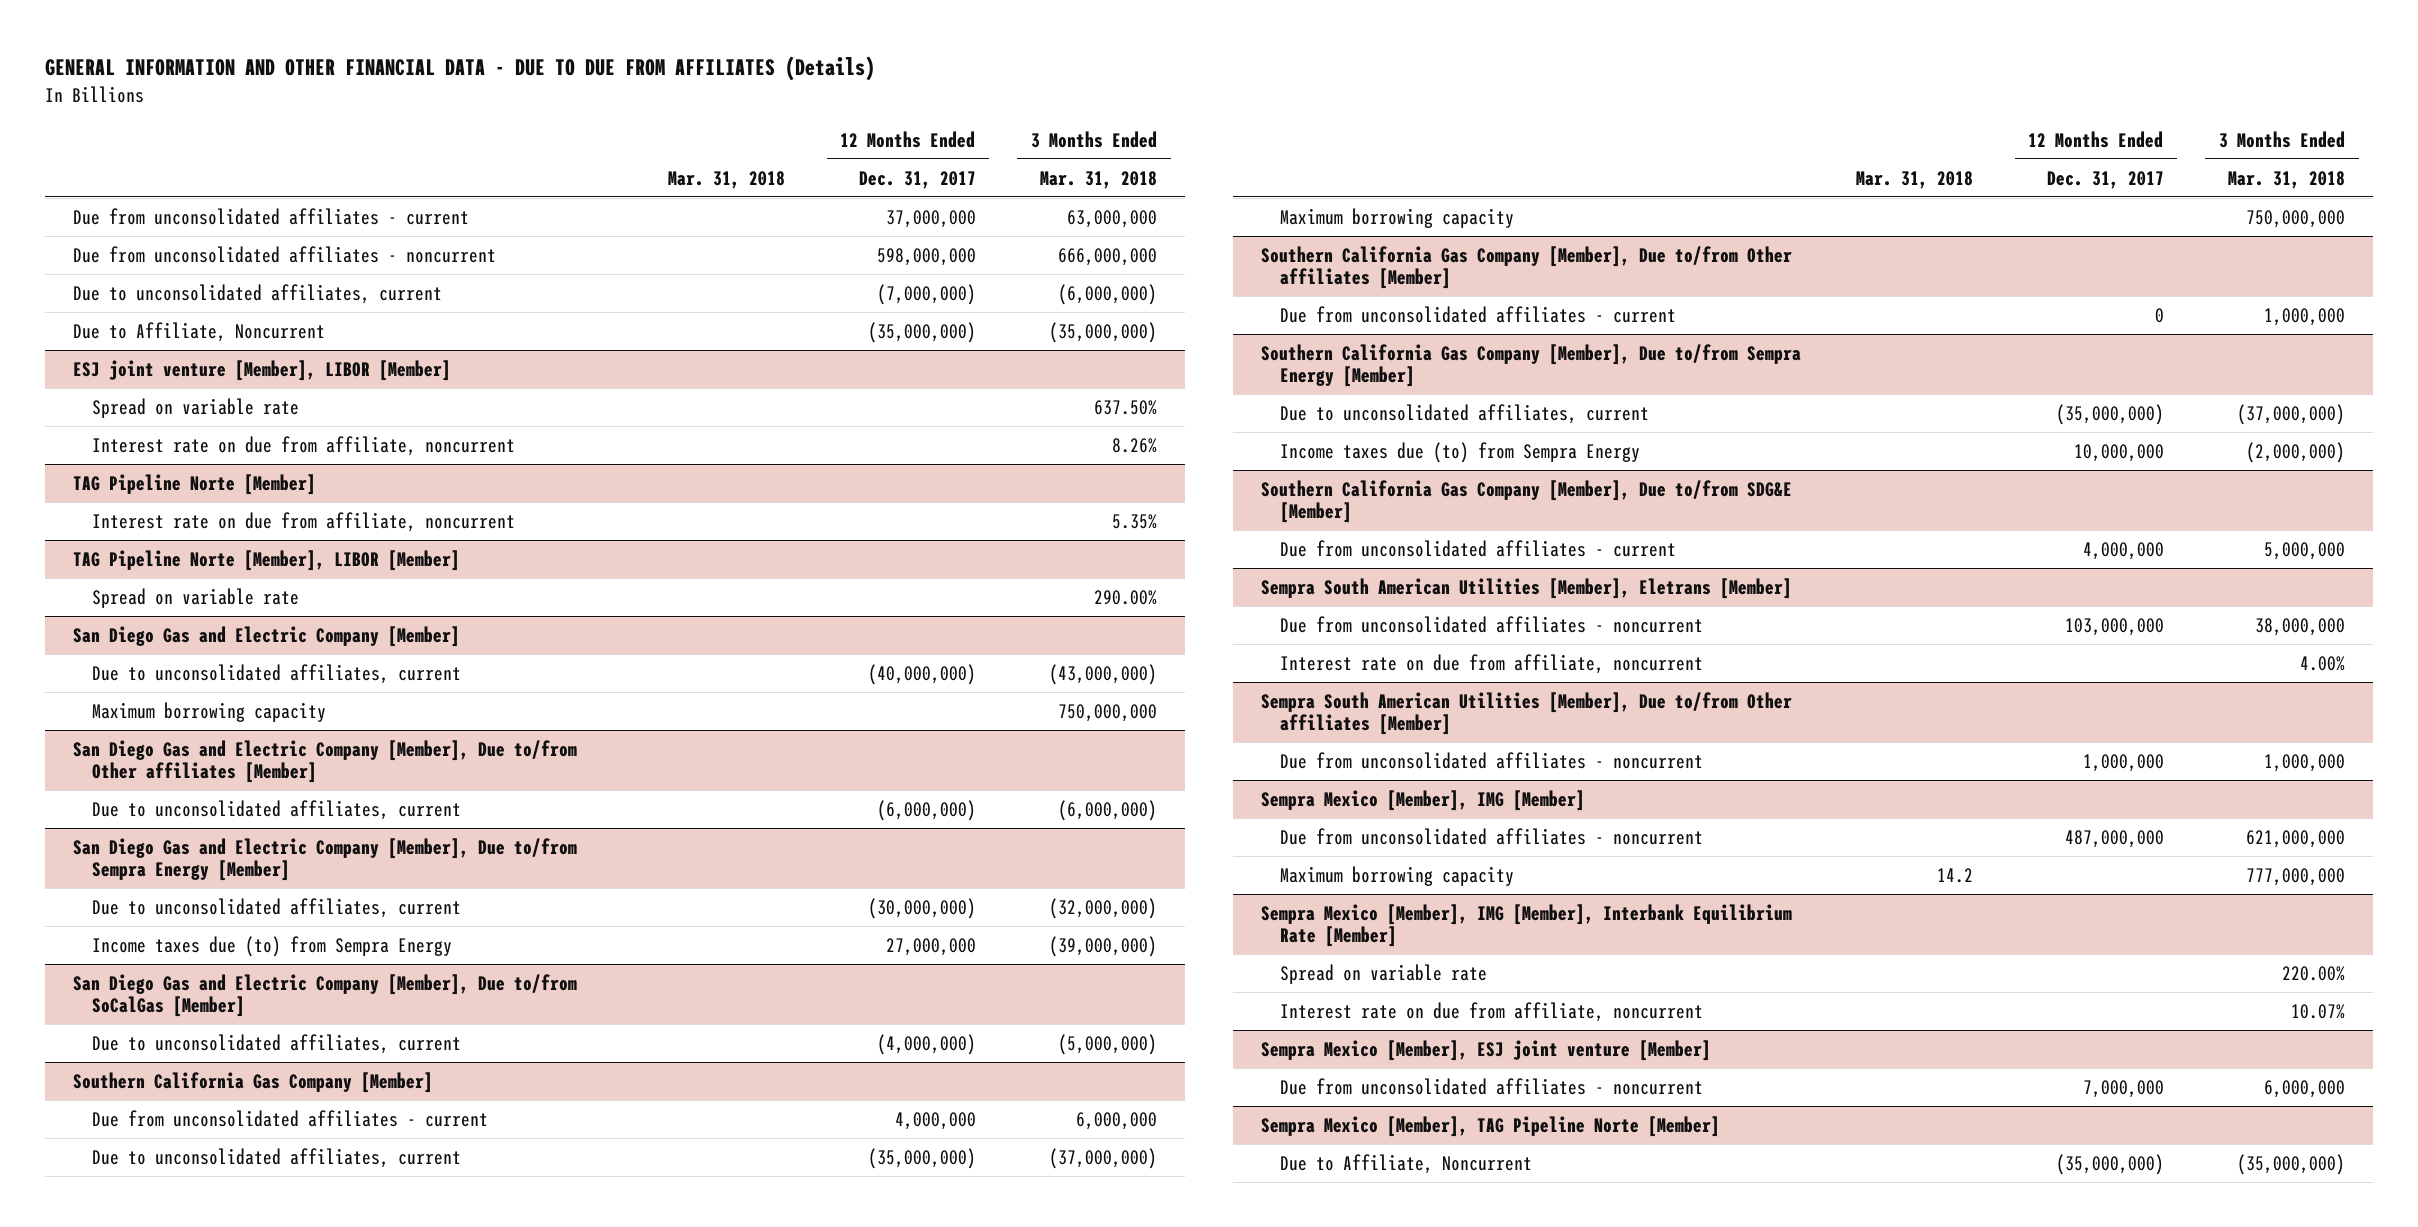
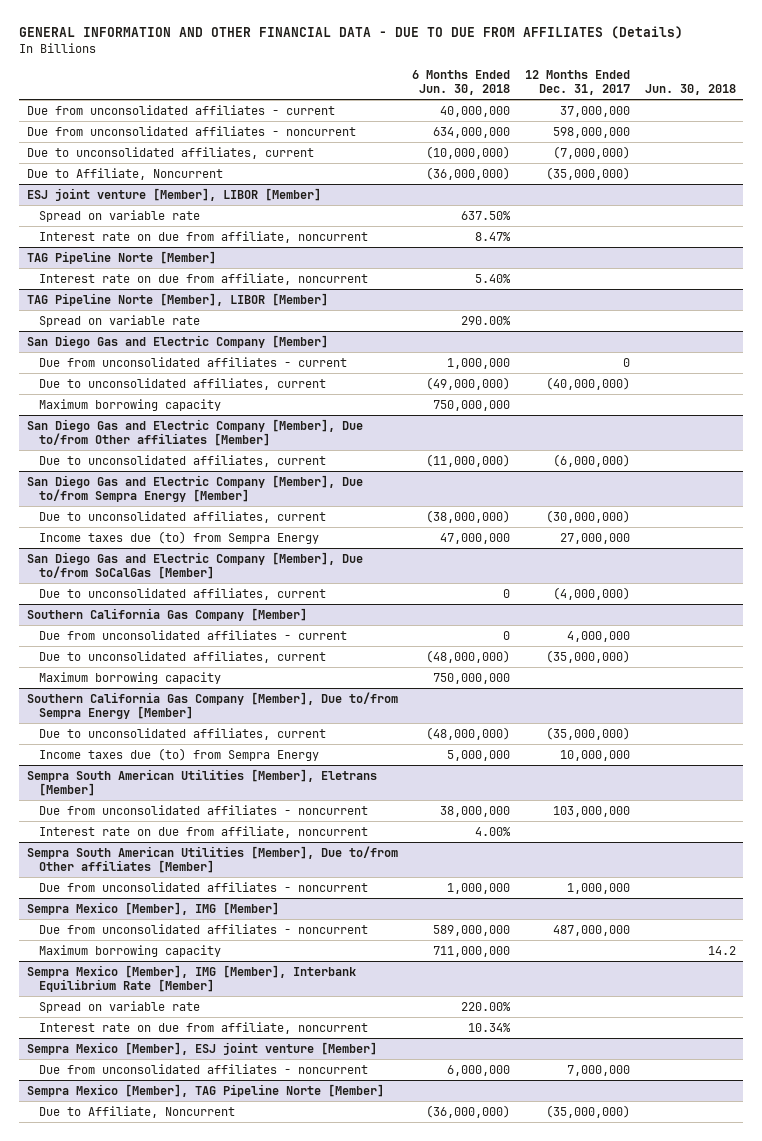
- | Mar. 31, 2018 | 12 Months Ended Dec. 31, 2017 | 3 Months Ended Mar. 31, 2018
+ | 6 Months Ended Jun. 30, 2018 | 12 Months Ended Dec. 31, 2017 | Jun. 30, 2018
@ San Diego Gas and Electric Company [Member]
+ Due from unconsolidated affiliates - current | 1,000,000 | 0 |
- Southern California Gas Company [Member], Due to/from Other affiliates [Member]
- Due from unconsolidated affiliates - current | | 0 | 1,000,000
- Southern California Gas Company [Member], Due to/from SDG&E [Member]
- Due from unconsolidated affiliates - current | | 4,000,000 | 5,000,000

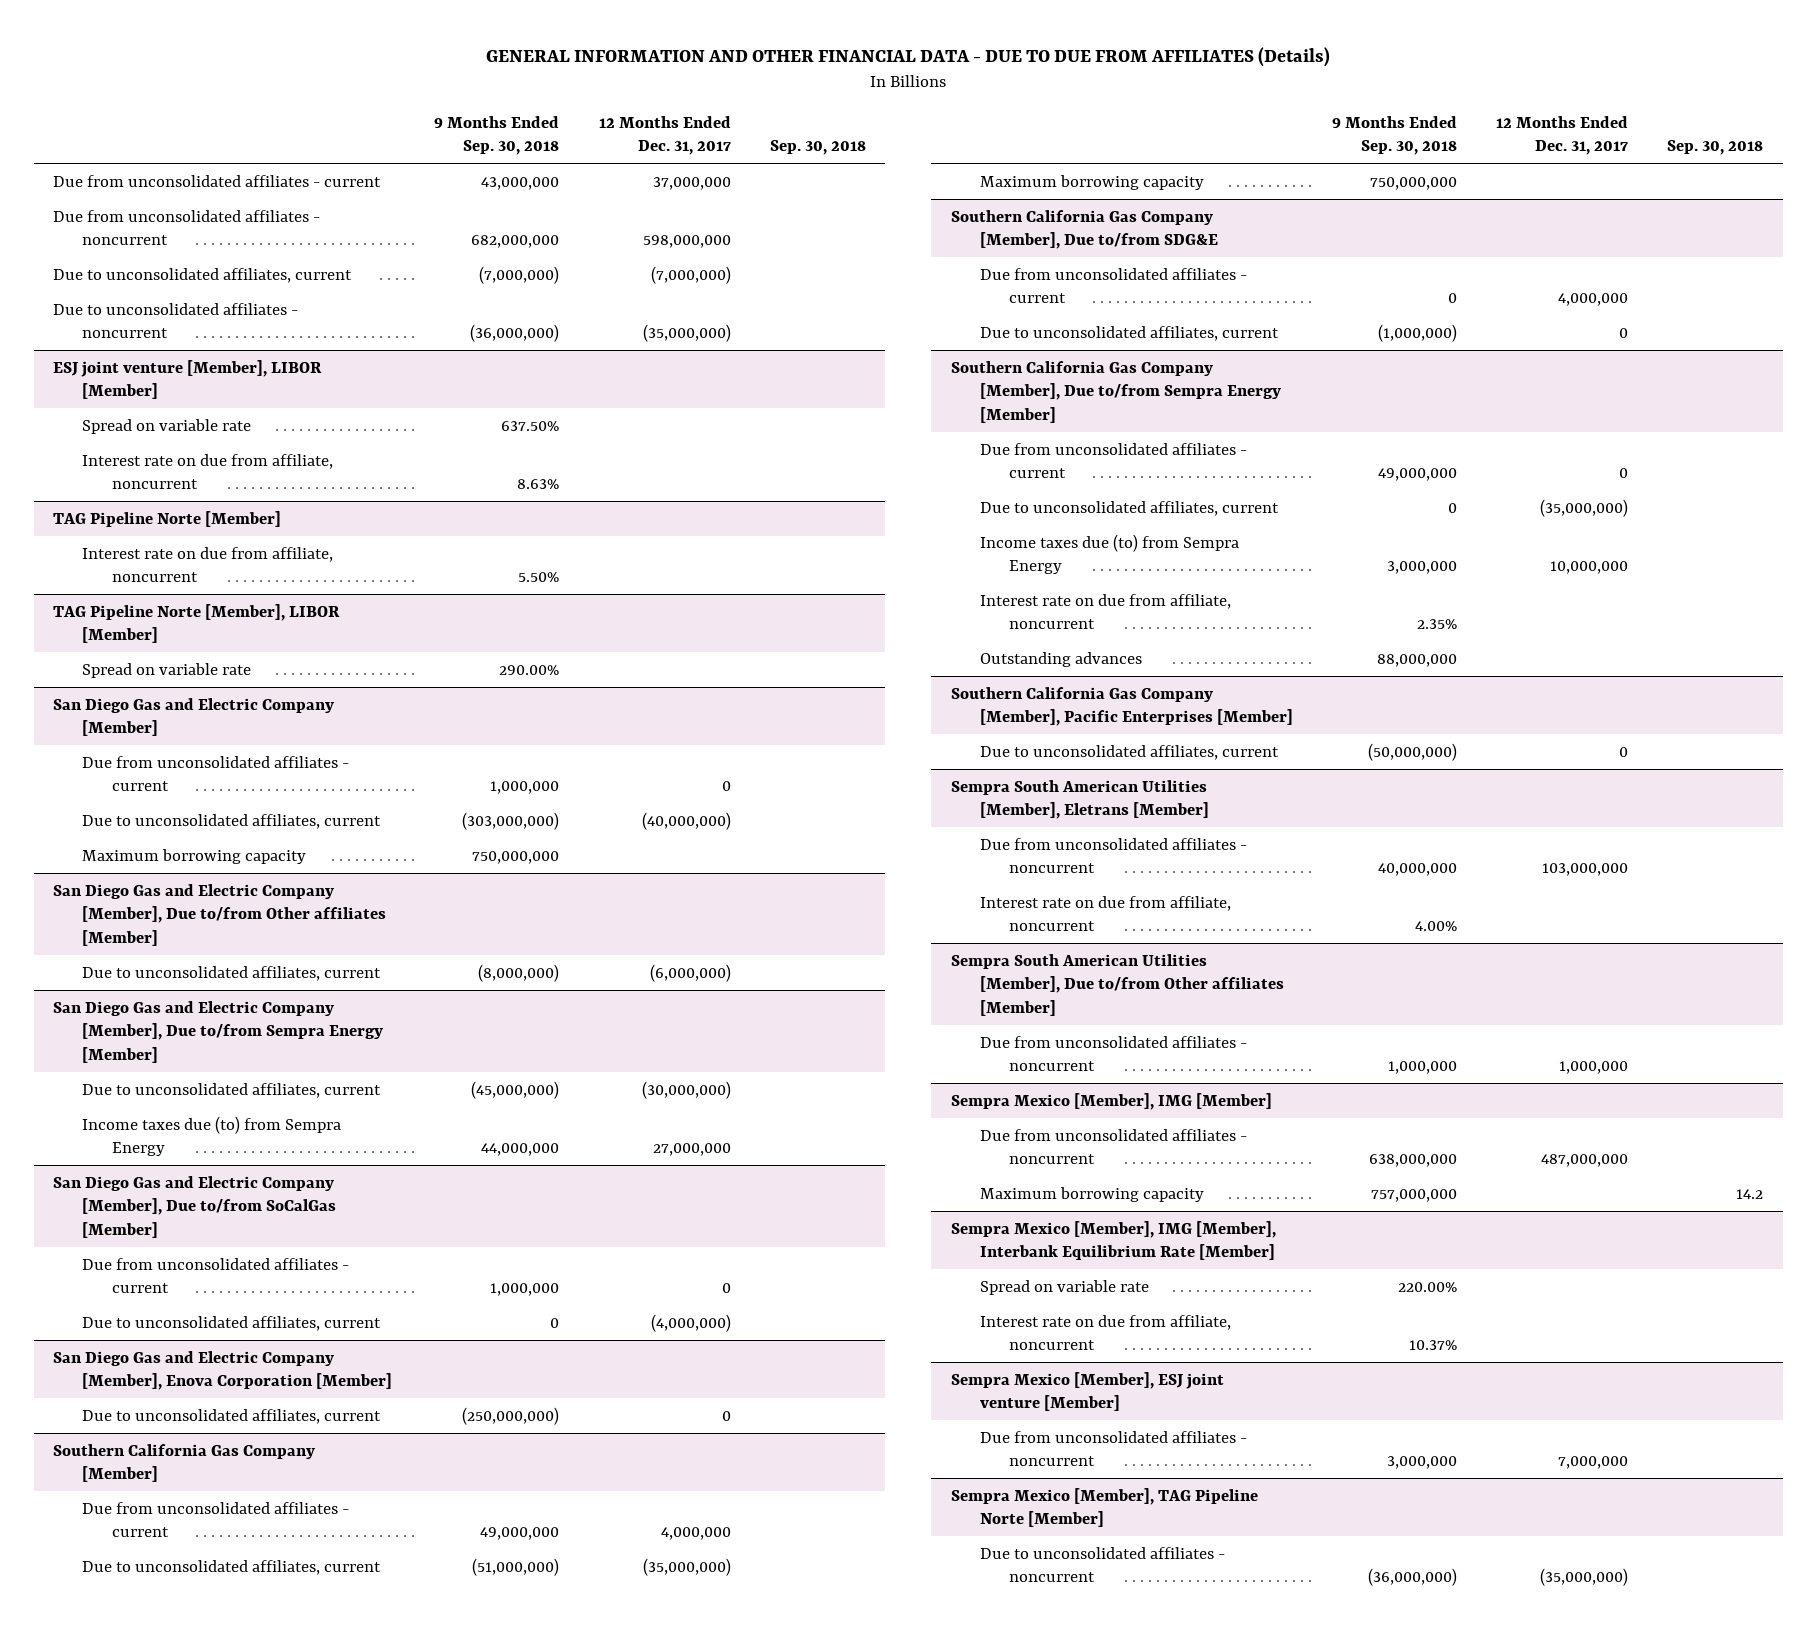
- | 6 Months Ended Jun. 30, 2018 | 12 Months Ended Dec. 31, 2017 | Jun. 30, 2018
+ | 9 Months Ended Sep. 30, 2018 | 12 Months Ended Dec. 31, 2017 | Sep. 30, 2018
- Due to Affiliate, Noncurrent | (36,000,000) | (35,000,000) |
+ Due to unconsolidated affiliates - noncurrent | (36,000,000) | (35,000,000) |
@ San Diego Gas and Electric Company [Member], Due to/from SoCalGas [Member]
+ Due from unconsolidated affiliates - current | 1,000,000 | 0 |
+ San Diego Gas and Electric Company [Member], Enova Corporation [Member]
+ Due to unconsolidated affiliates, current | (250,000,000) | 0 |
+ Southern California Gas Company [Member], Due to/from SDG&E
+ Due from unconsolidated affiliates - current | 0 | 4,000,000 |
+ Due to unconsolidated affiliates, current | (1,000,000) | 0 |
@ Southern California Gas Company [Member], Due to/from Sempra Energy [Member]
+ Due from unconsolidated affiliates - current | 49,000,000 | 0 |
+ Interest rate on due from affiliate, noncurrent | 2.35% | |
+ Outstanding advances | 88,000,000 | |
+ Southern California Gas Company [Member], Pacific Enterprises [Member]
+ Due to unconsolidated affiliates, current | (50,000,000) | 0 |
@ Sempra Mexico [Member], TAG Pipeline Norte [Member]
- Due to Affiliate, Noncurrent | (36,000,000) | (35,000,000) |
+ Due to unconsolidated affiliates - noncurrent | (36,000,000) | (35,000,000) |

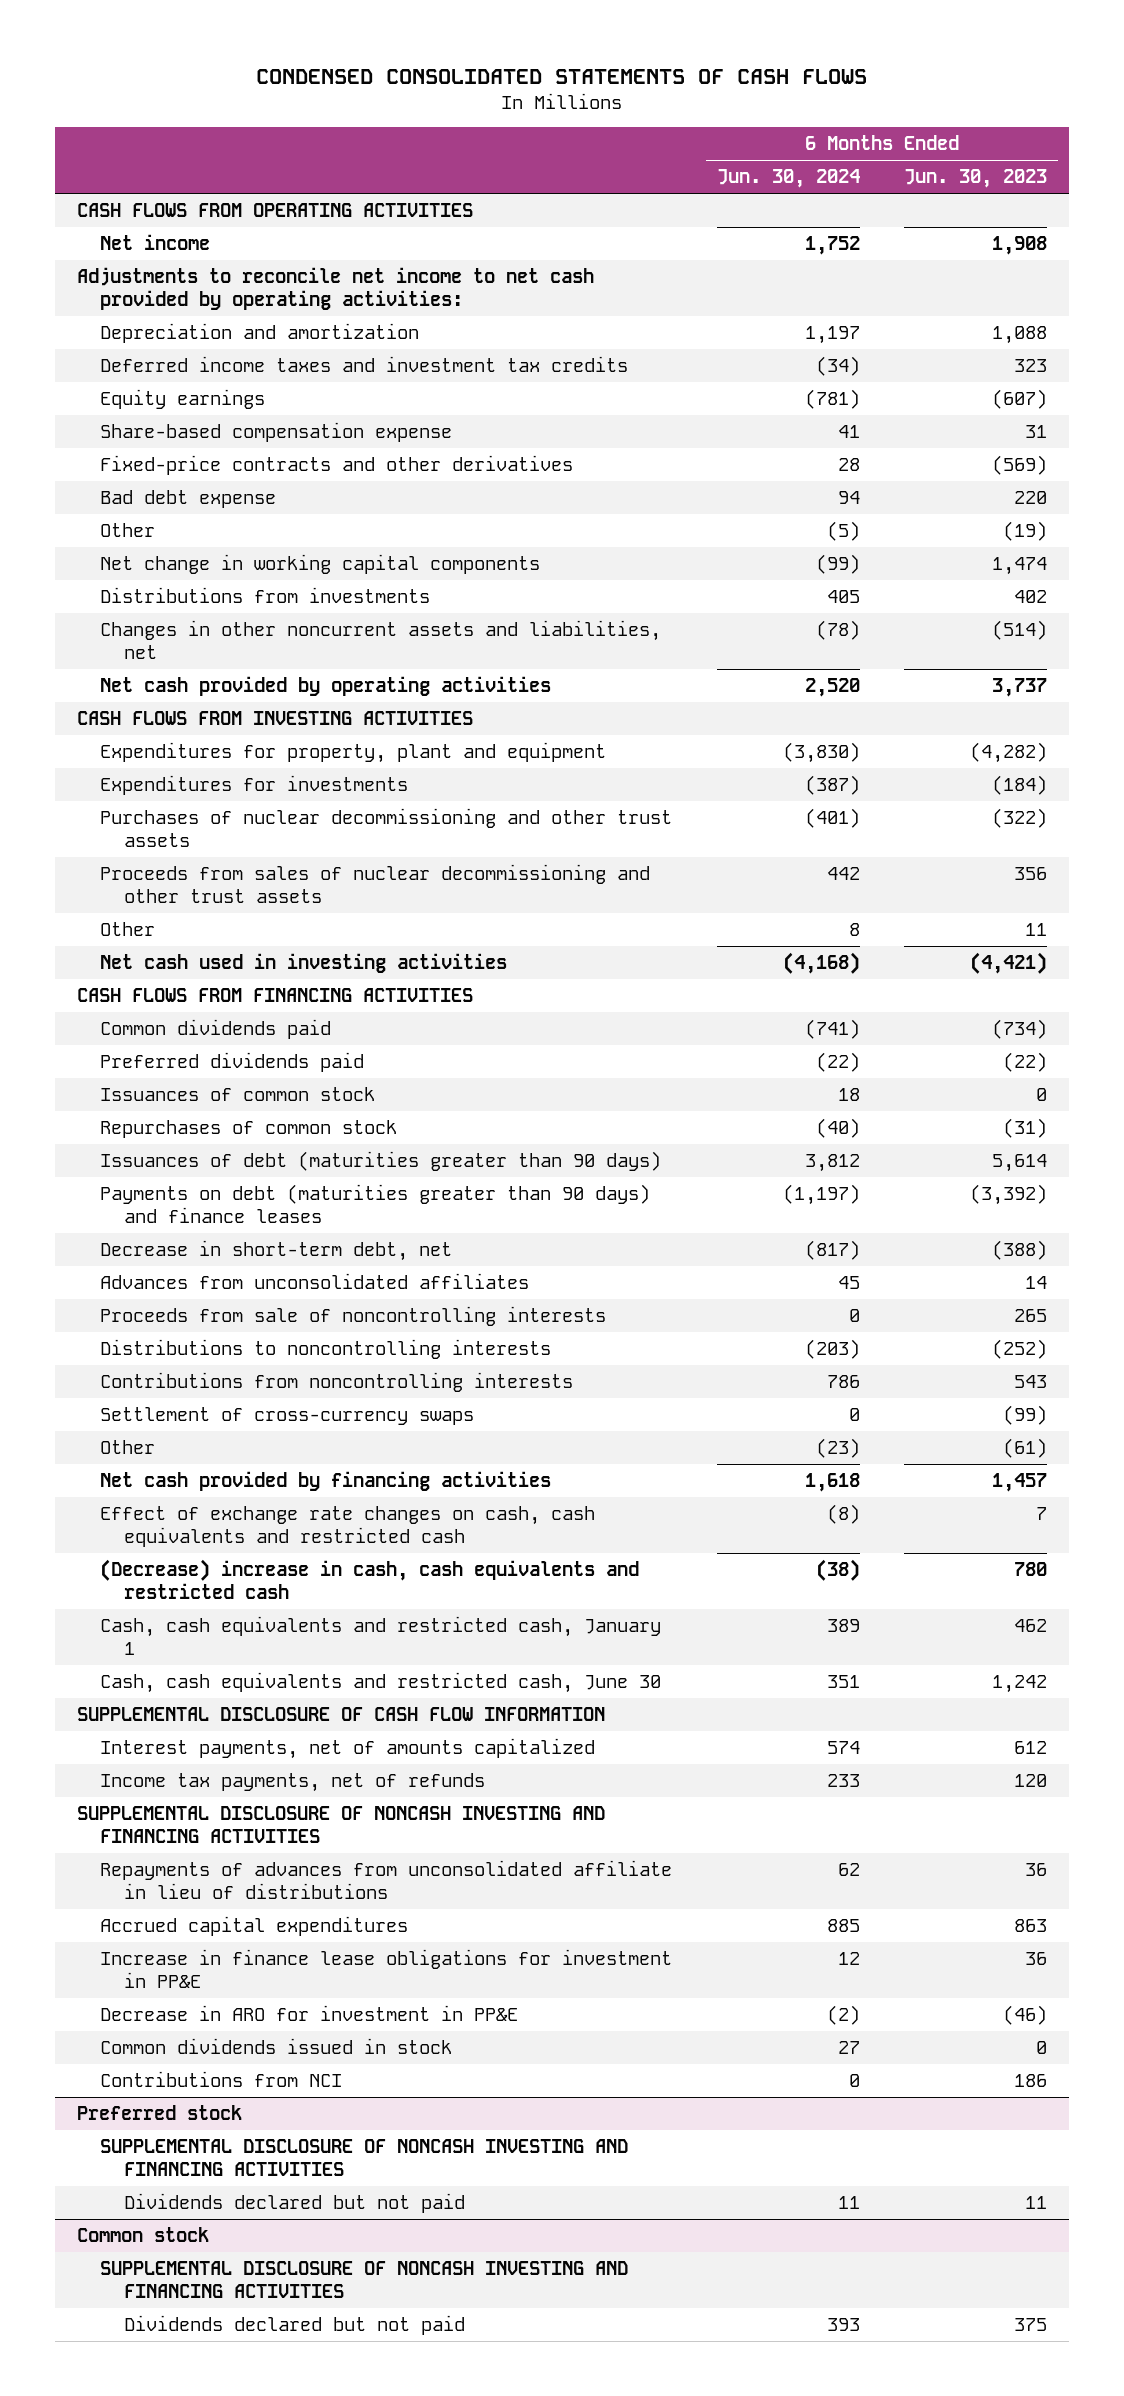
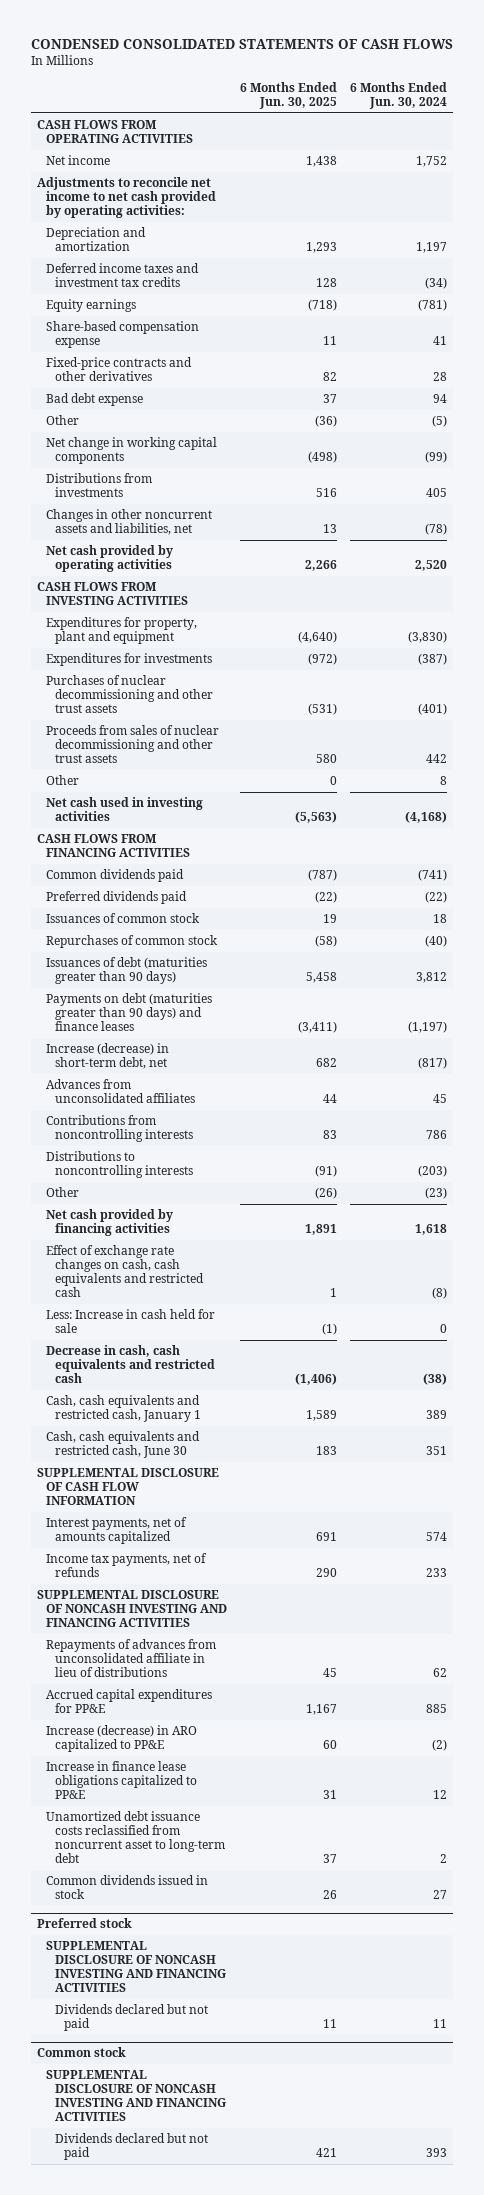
- | 6 Months Ended Jun. 30, 2024 | 6 Months Ended Jun. 30, 2023
+ | 6 Months Ended Jun. 30, 2025 | 6 Months Ended Jun. 30, 2024
- Decrease in short-term debt, net | (817) | (388)
+ Increase (decrease) in short-term debt, net | 682 | (817)
- Proceeds from sale of noncontrolling interests | 0 | 265
- Settlement of cross-currency swaps | 0 | (99)
moved down: Distributions to noncontrolling interests | (91) | (203)
- (Decrease) increase in cash, cash equivalents and restricted cash | (38) | 780
+ Less: Increase in cash held for sale | (1) | 0
+ Decrease in cash, cash equivalents and restricted cash | (1,406) | (38)
- Accrued capital expenditures | 885 | 863
- Increase in finance lease obligations for investment in PP&E | 12 | 36
- Decrease in ARO for investment in PP&E | (2) | (46)
+ Accrued capital expenditures for PP&E | 1,167 | 885
+ Increase (decrease) in ARO capitalized to PP&E | 60 | (2)
+ Increase in finance lease obligations capitalized to PP&E | 31 | 12
+ Unamortized debt issuance costs reclassified from noncurrent asset to long-term debt | 37 | 2
- Contributions from NCI | 0 | 186

